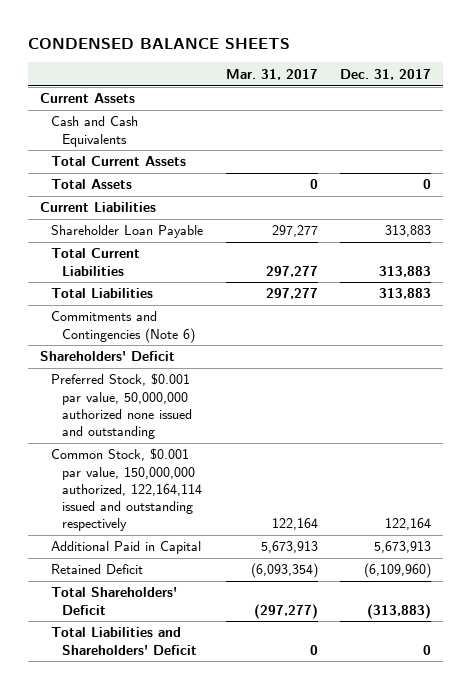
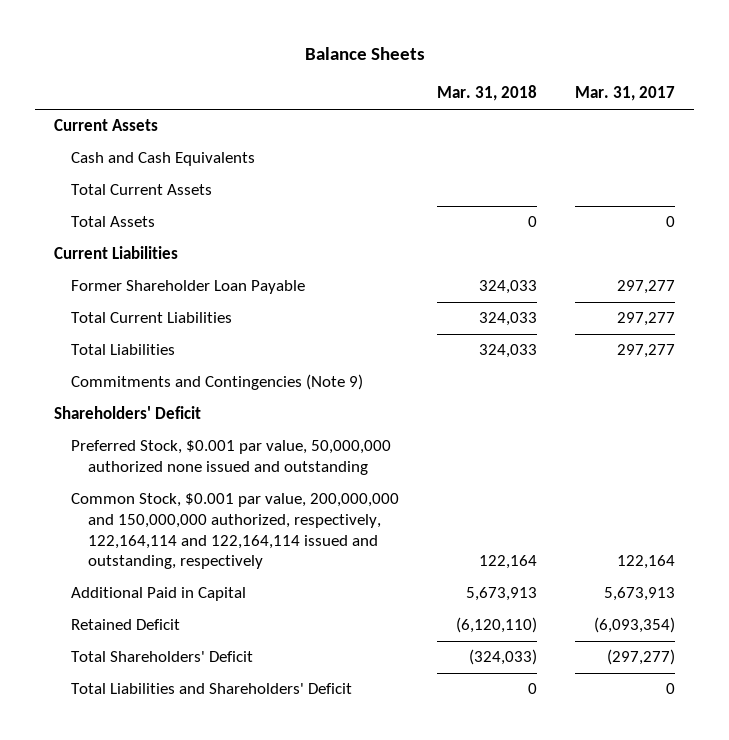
- CONDENSED BALANCE SHEETS
+ Balance Sheets
- | Mar. 31, 2017 | Dec. 31, 2017
+ | Mar. 31, 2018 | Mar. 31, 2017
- Shareholder Loan Payable | 297,277 | 313,883
+ Former Shareholder Loan Payable | 324,033 | 297,277
- Commitments and Contingencies (Note 6)
+ Commitments and Contingencies (Note 9)
- Common Stock, $0.001 par value, 150,000,000 authorized, 122,164,114 issued and outstanding respectively | 122,164 | 122,164
+ Common Stock, $0.001 par value, 200,000,000 and 150,000,000 authorized, respectively, 122,164,114 and 122,164,114 issued and outstanding, respectively | 122,164 | 122,164

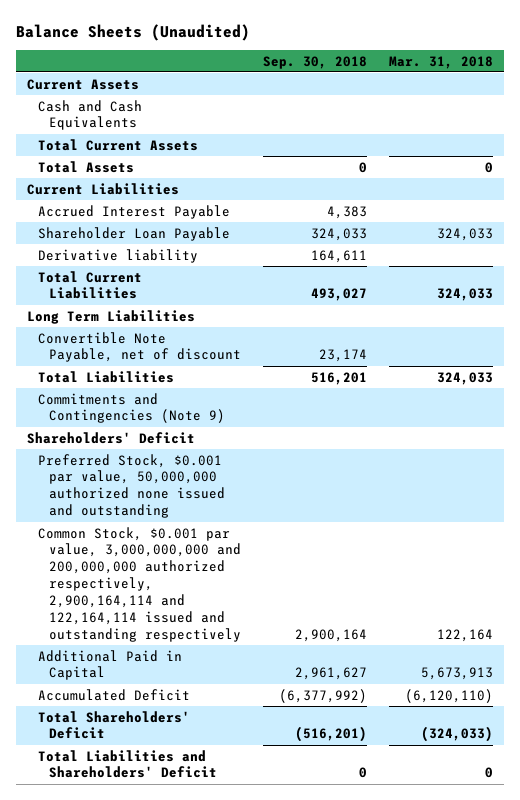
- Balance Sheets
+ Balance Sheets (Unaudited)
- | Mar. 31, 2018 | Mar. 31, 2017
+ | Sep. 30, 2018 | Mar. 31, 2018
- Former Shareholder Loan Payable | 324,033 | 297,277
+ Accrued Interest Payable | 4,383 |
+ Shareholder Loan Payable | 324,033 | 324,033
+ Derivative liability | 164,611 |
+ Long Term Liabilities
+ Convertible Note Payable, net of discount | 23,174 |
- Common Stock, $0.001 par value, 200,000,000 and 150,000,000 authorized, respectively, 122,164,114 and 122,164,114 issued and outstanding, respectively | 122,164 | 122,164
+ Common Stock, $0.001 par value, 3,000,000,000 and 200,000,000 authorized respectively, 2,900,164,114 and 122,164,114 issued and outstanding respectively | 2,900,164 | 122,164
- Retained Deficit | (6,120,110) | (6,093,354)
+ Accumulated Deficit | (6,377,992) | (6,120,110)

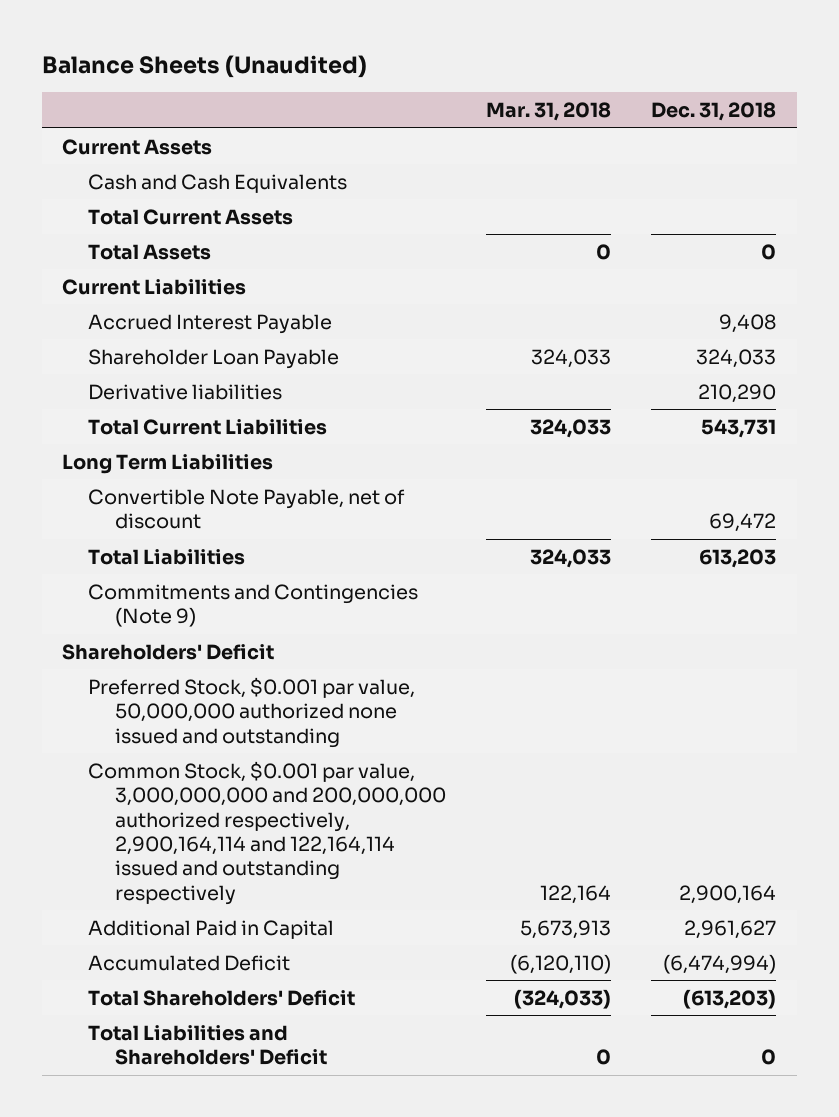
- | Sep. 30, 2018 | Mar. 31, 2018
+ | Mar. 31, 2018 | Dec. 31, 2018
- Derivative liability | 164,611 |
+ Derivative liabilities | | 210,290

